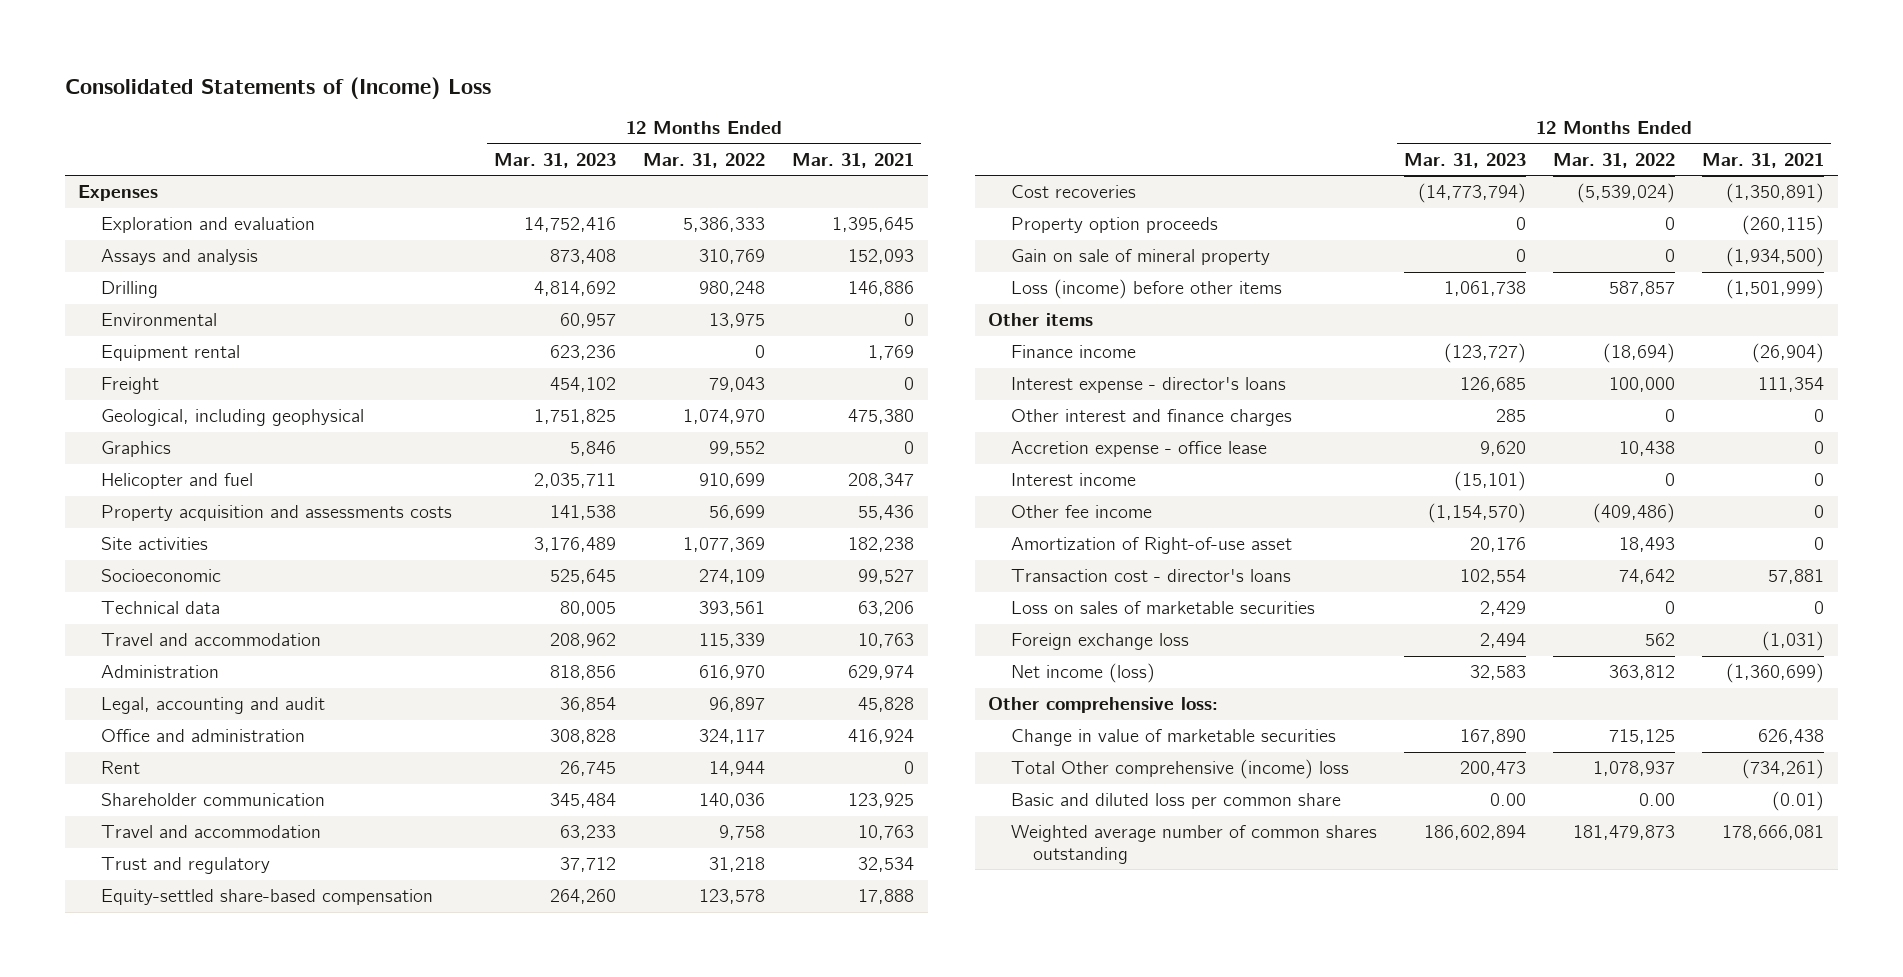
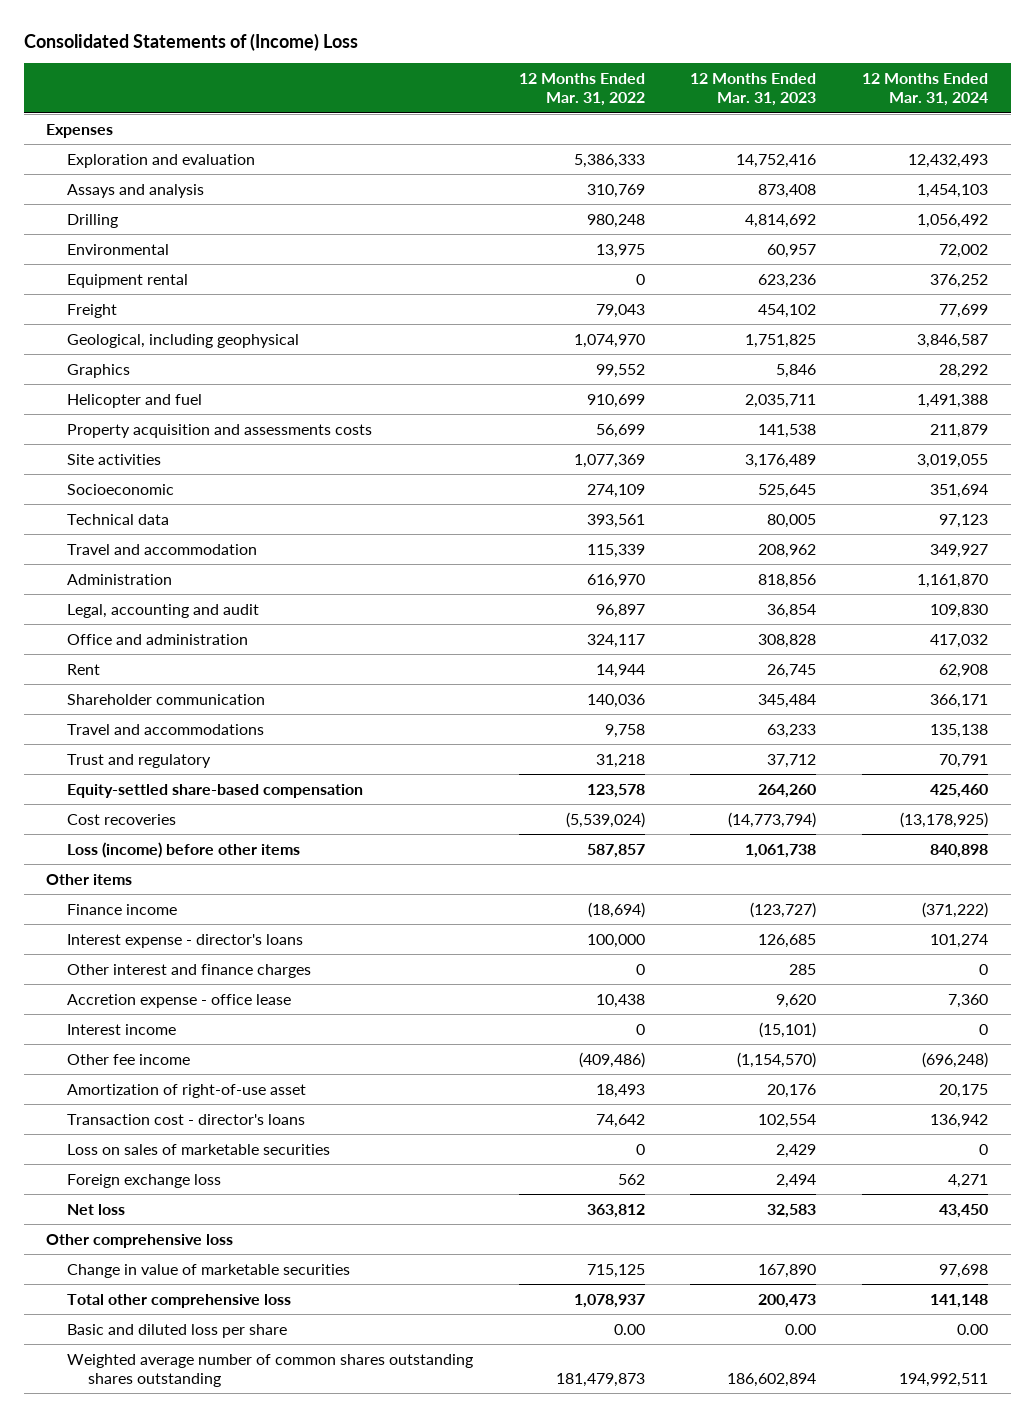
- | 12 Months Ended Mar. 31, 2023 | 12 Months Ended Mar. 31, 2022 | 12 Months Ended Mar. 31, 2021
+ | 12 Months Ended Mar. 31, 2022 | 12 Months Ended Mar. 31, 2023 | 12 Months Ended Mar. 31, 2024
- Travel and accommodation | 63,233 | 9,758 | 10,763
+ Travel and accommodations | 9,758 | 63,233 | 135,138
- Property option proceeds | 0 | 0 | (260,115)
- Gain on sale of mineral property | 0 | 0 | (1,934,500)
- Amortization of Right-of-use asset | 20,176 | 18,493 | 0
+ Amortization of right-of-use asset | 18,493 | 20,176 | 20,175
- Net income (loss) | 32,583 | 363,812 | (1,360,699)
- Other comprehensive loss:
+ Net loss | 363,812 | 32,583 | 43,450
+ Other comprehensive loss
- Total Other comprehensive (income) loss | 200,473 | 1,078,937 | (734,261)
- Basic and diluted loss per common share | 0.00 | 0.00 | (0.01)
- Weighted average number of common shares outstanding | 186,602,894 | 181,479,873 | 178,666,081
+ Total other comprehensive loss | 1,078,937 | 200,473 | 141,148
+ Basic and diluted loss per share | 0.00 | 0.00 | 0.00
+ Weighted average number of common shares outstanding shares outstanding | 181,479,873 | 186,602,894 | 194,992,511

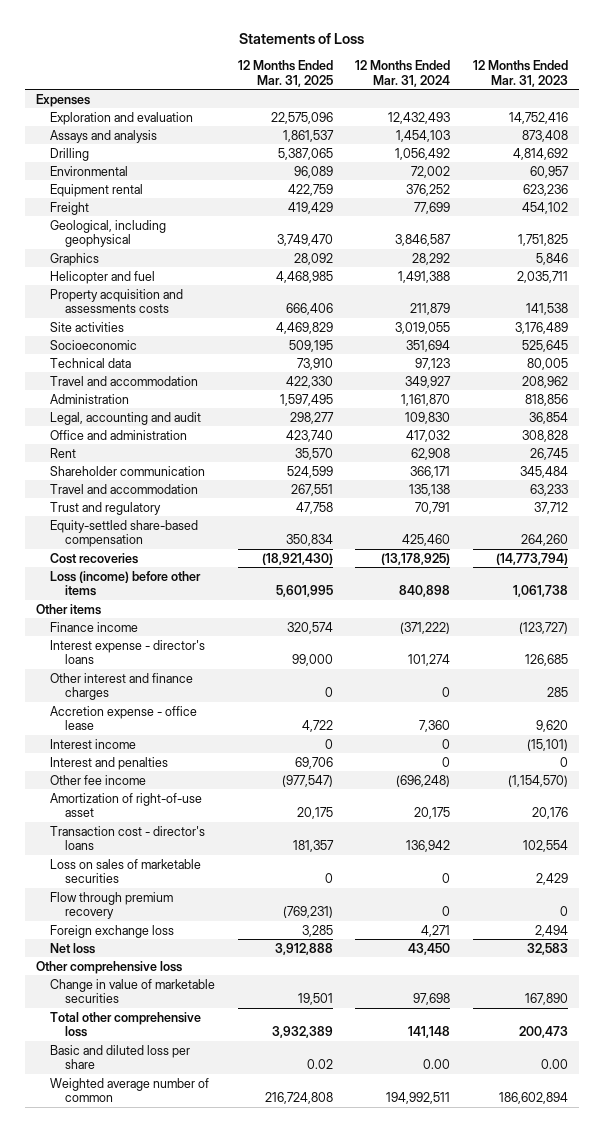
- Consolidated Statements of (Income) Loss
+ Statements of Loss
- | 12 Months Ended Mar. 31, 2022 | 12 Months Ended Mar. 31, 2023 | 12 Months Ended Mar. 31, 2024
+ | 12 Months Ended Mar. 31, 2025 | 12 Months Ended Mar. 31, 2024 | 12 Months Ended Mar. 31, 2023
- Travel and accommodations | 9,758 | 63,233 | 135,138
+ Travel and accommodation | 267,551 | 135,138 | 63,233
+ Interest and penalties | 69,706 | 0 | 0
+ Flow through premium recovery | (769,231) | 0 | 0
- Weighted average number of common shares outstanding shares outstanding | 181,479,873 | 186,602,894 | 194,992,511
+ Weighted average number of common | 216,724,808 | 194,992,511 | 186,602,894

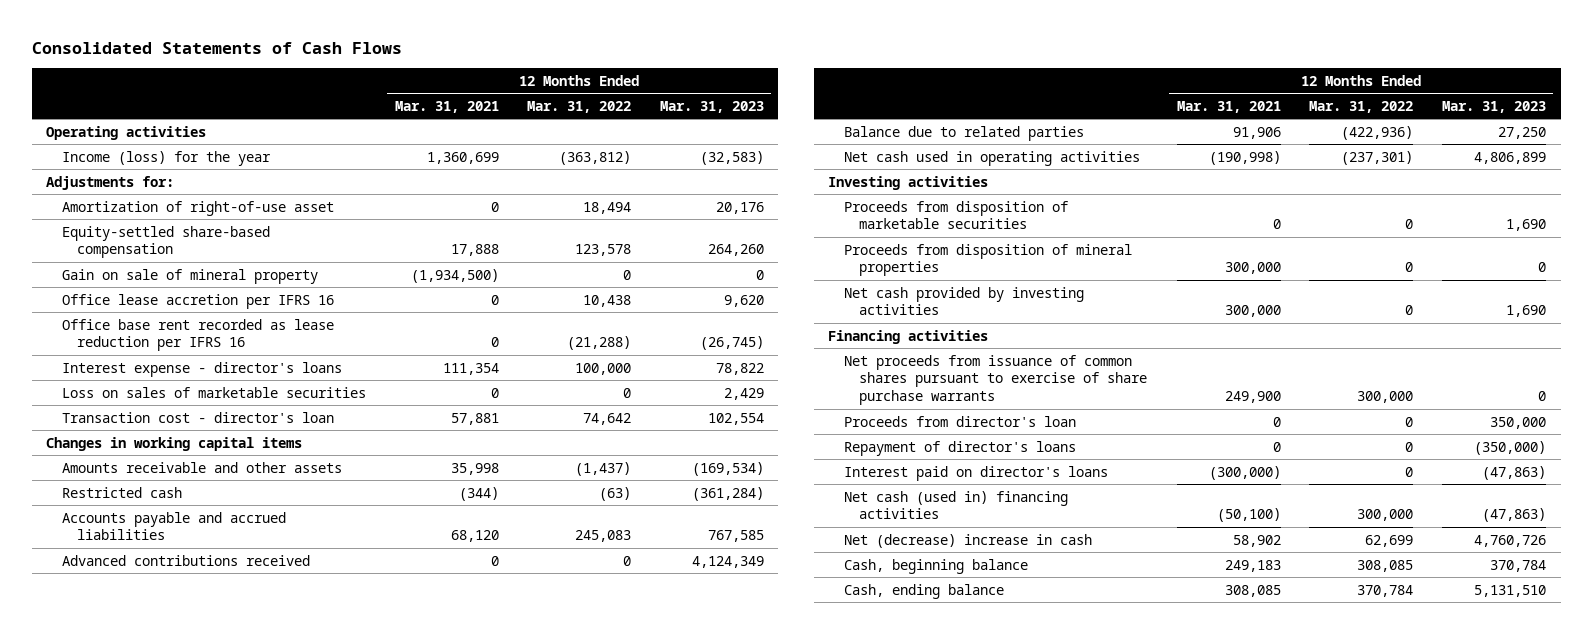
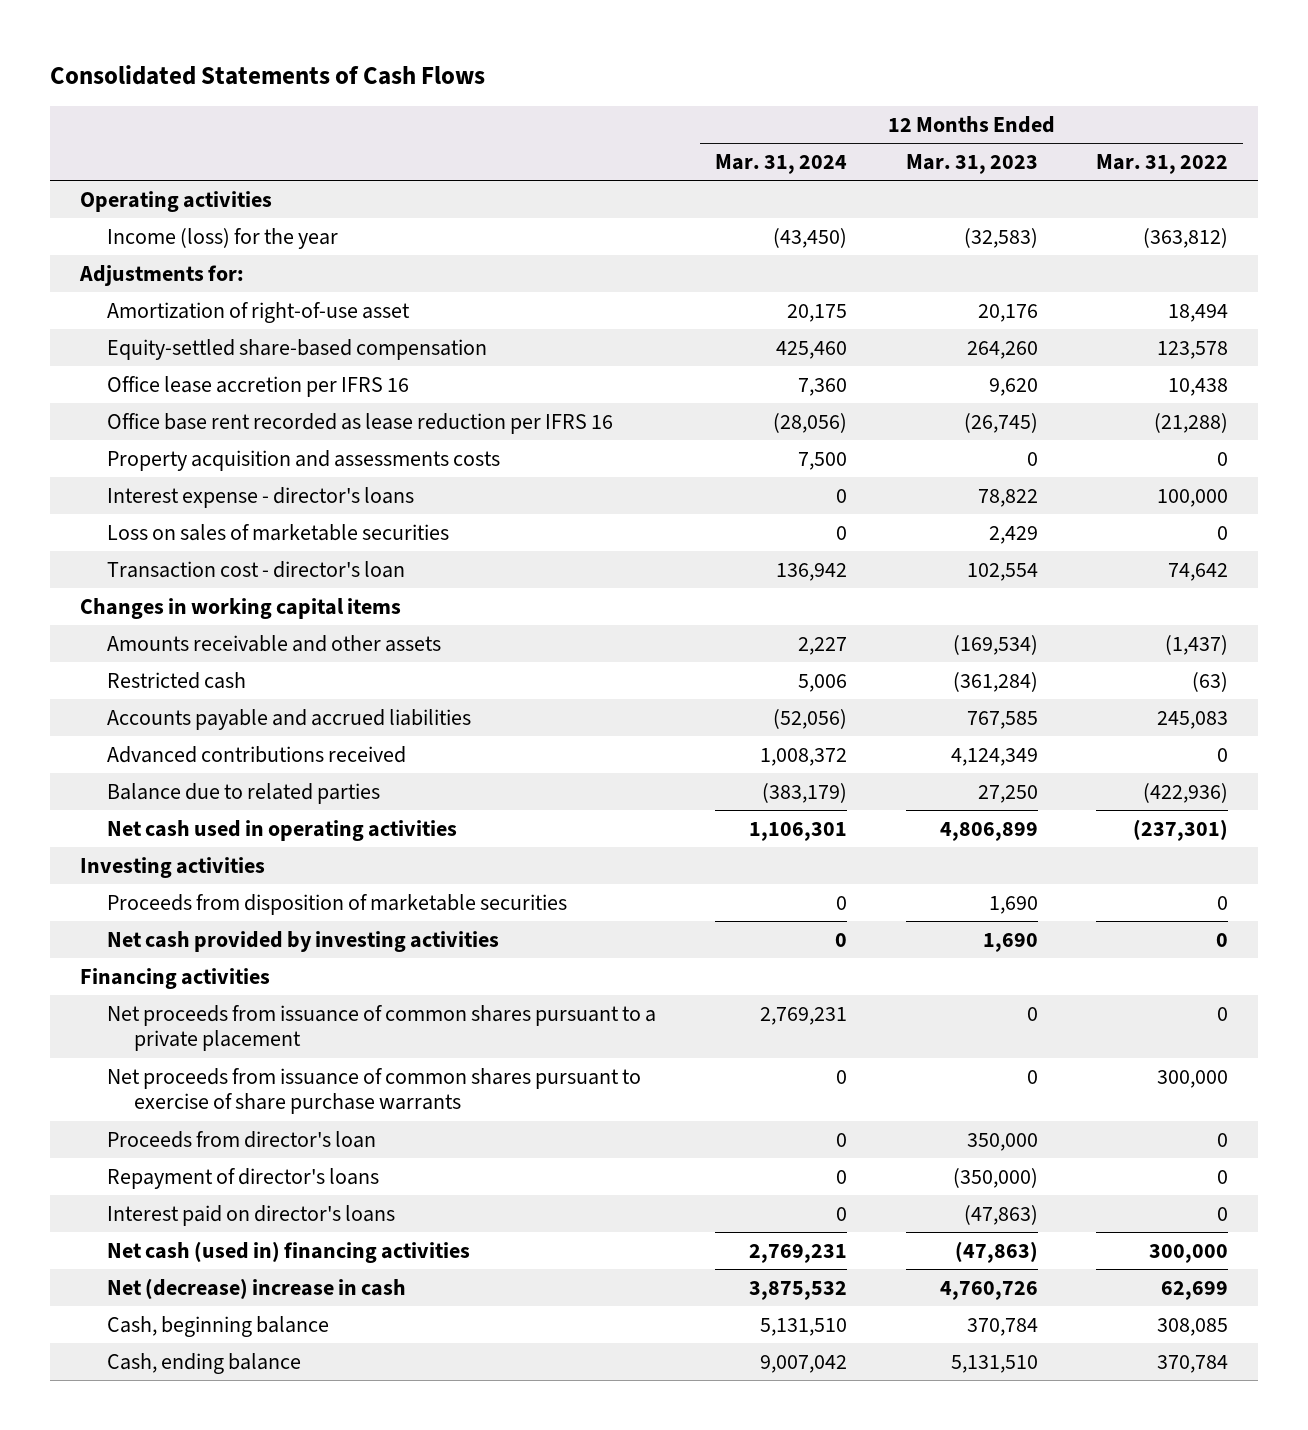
- | 12 Months Ended Mar. 31, 2021 | 12 Months Ended Mar. 31, 2022 | 12 Months Ended Mar. 31, 2023
+ | 12 Months Ended Mar. 31, 2024 | 12 Months Ended Mar. 31, 2023 | 12 Months Ended Mar. 31, 2022
- Gain on sale of mineral property | (1,934,500) | 0 | 0
+ Property acquisition and assessments costs | 7,500 | 0 | 0
- Proceeds from disposition of mineral properties | 300,000 | 0 | 0
+ Net proceeds from issuance of common shares pursuant to a private placement | 2,769,231 | 0 | 0

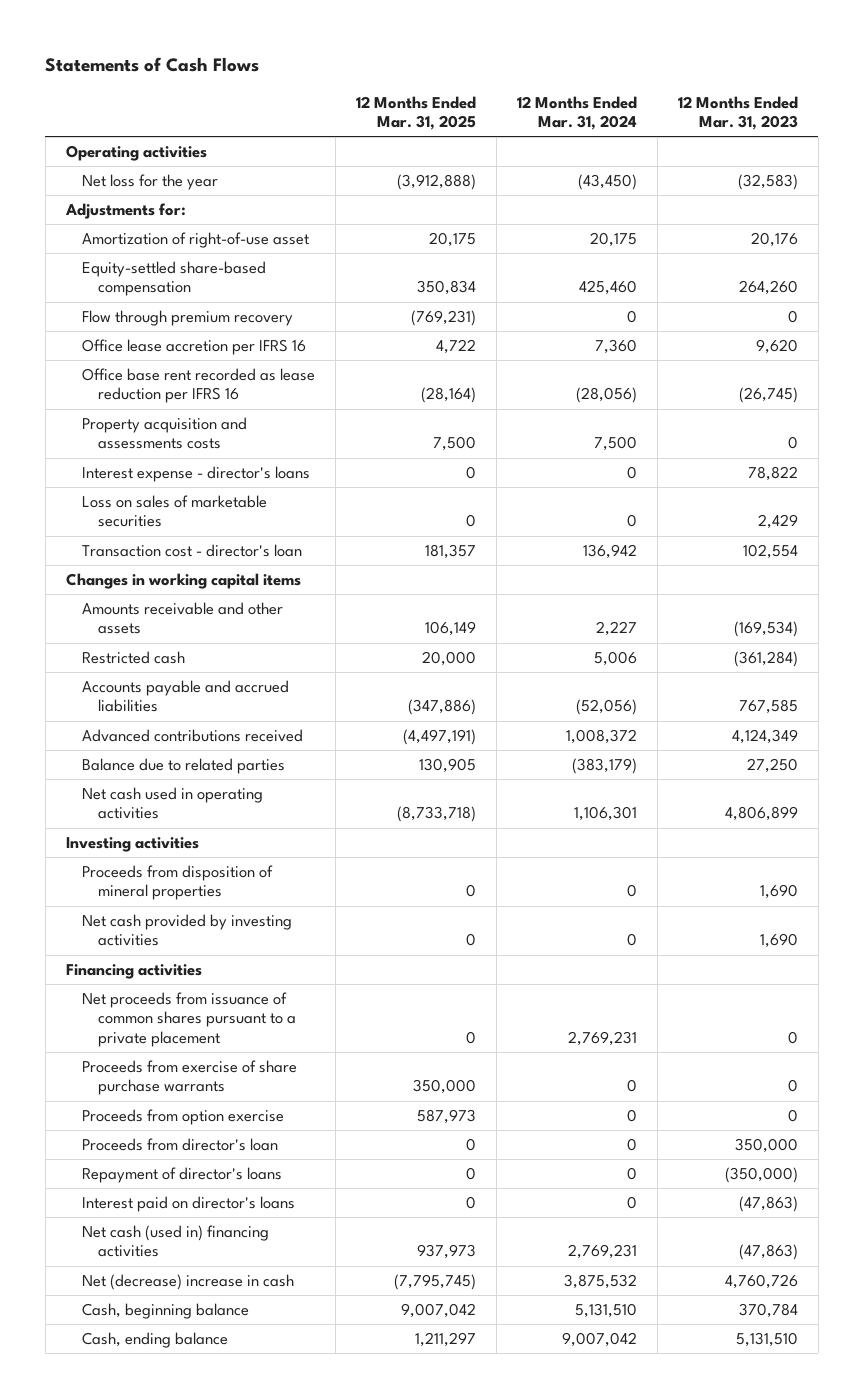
- Consolidated Statements of Cash Flows
+ Statements of Cash Flows
- | 12 Months Ended Mar. 31, 2024 | 12 Months Ended Mar. 31, 2023 | 12 Months Ended Mar. 31, 2022
+ | 12 Months Ended Mar. 31, 2025 | 12 Months Ended Mar. 31, 2024 | 12 Months Ended Mar. 31, 2023
- Income (loss) for the year | (43,450) | (32,583) | (363,812)
+ Net loss for the year | (3,912,888) | (43,450) | (32,583)
+ Flow through premium recovery | (769,231) | 0 | 0
- Proceeds from disposition of marketable securities | 0 | 1,690 | 0
+ Proceeds from disposition of mineral properties | 0 | 0 | 1,690
- Net proceeds from issuance of common shares pursuant to exercise of share purchase warrants | 0 | 0 | 300,000
+ Proceeds from exercise of share purchase warrants | 350,000 | 0 | 0
+ Proceeds from option exercise | 587,973 | 0 | 0

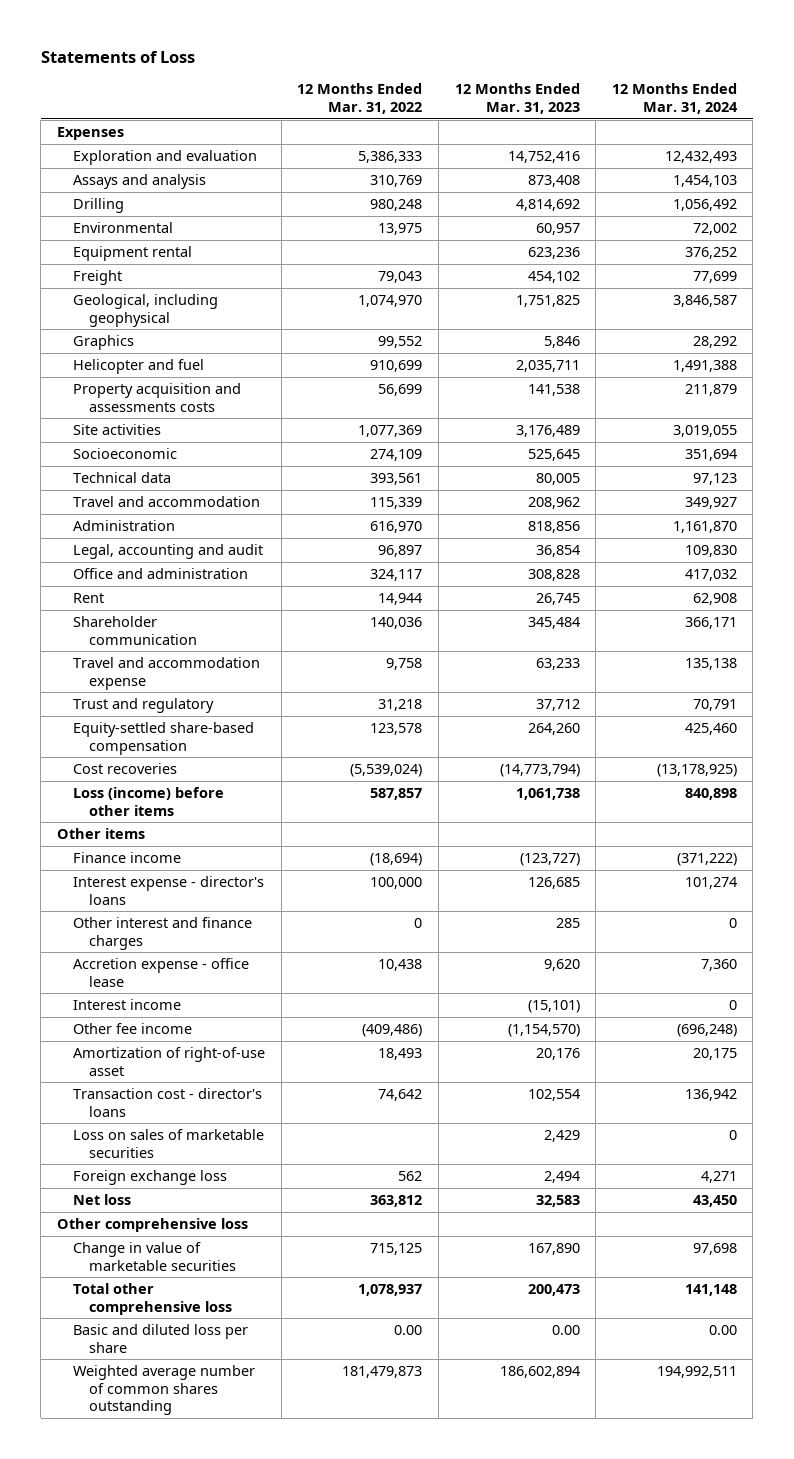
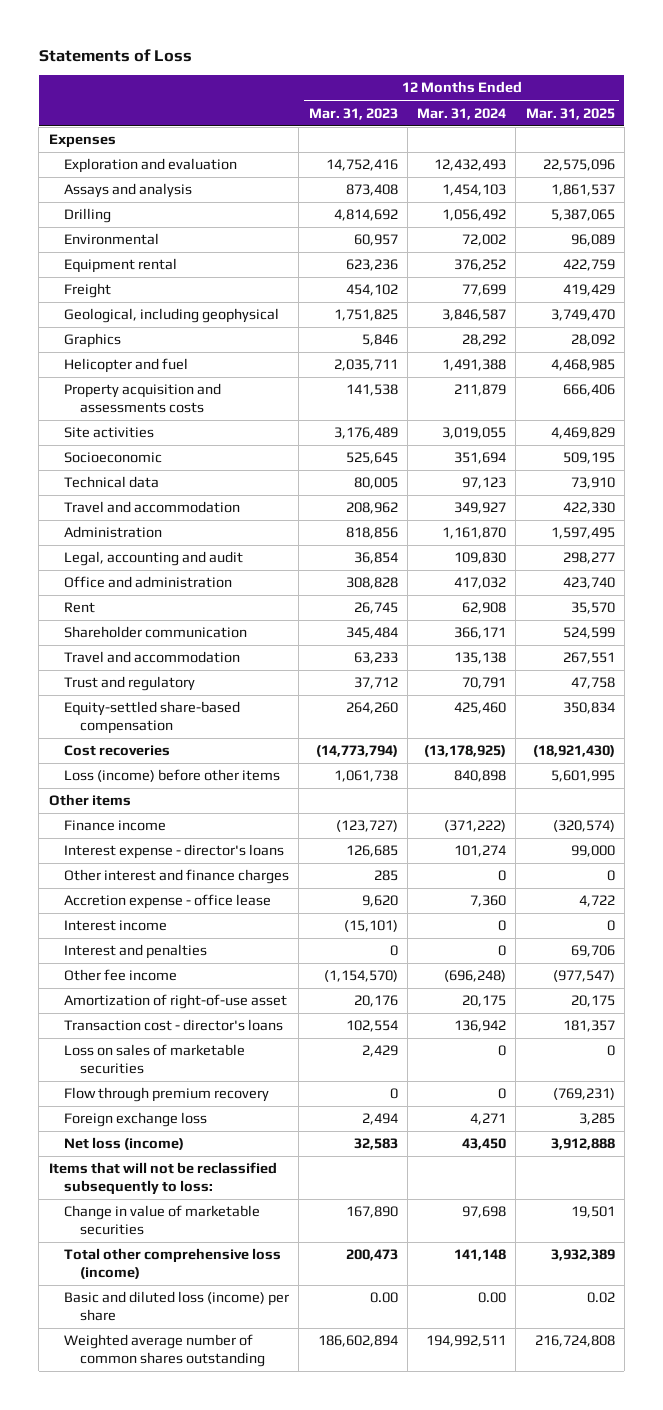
- | 12 Months Ended Mar. 31, 2022 | 12 Months Ended Mar. 31, 2023 | 12 Months Ended Mar. 31, 2024
+ | 12 Months Ended Mar. 31, 2023 | 12 Months Ended Mar. 31, 2024 | 12 Months Ended Mar. 31, 2025
- Travel and accommodation expense | 9,758 | 63,233 | 135,138
+ Travel and accommodation | 63,233 | 135,138 | 267,551
+ Interest and penalties | 0 | 0 | 69,706
+ Flow through premium recovery | 0 | 0 | (769,231)
- Net loss | 363,812 | 32,583 | 43,450
- Other comprehensive loss
+ Net loss (income) | 32,583 | 43,450 | 3,912,888
+ Items that will not be reclassified subsequently to loss:
- Total other comprehensive loss | 1,078,937 | 200,473 | 141,148
- Basic and diluted loss per share | 0.00 | 0.00 | 0.00
+ Total other comprehensive loss (income) | 200,473 | 141,148 | 3,932,389
+ Basic and diluted loss (income) per share | 0.00 | 0.00 | 0.02

